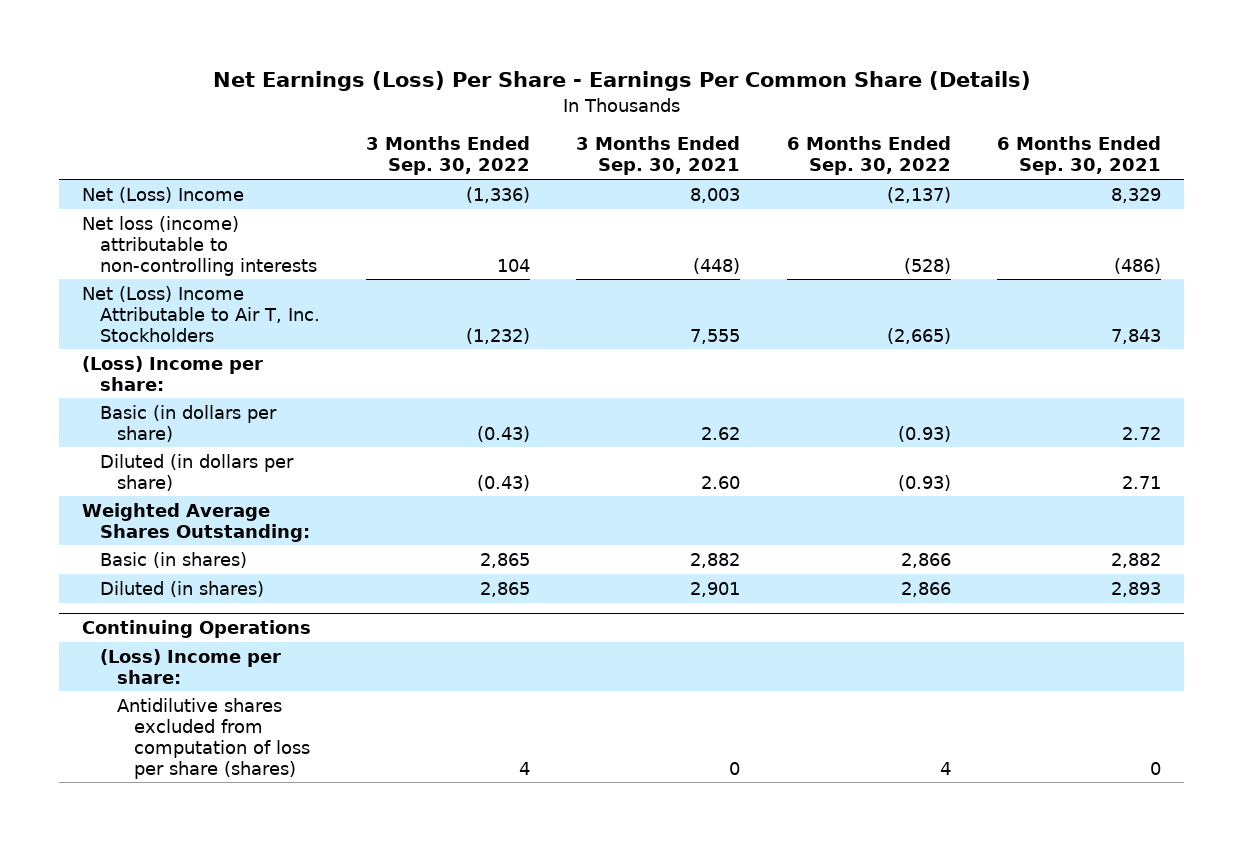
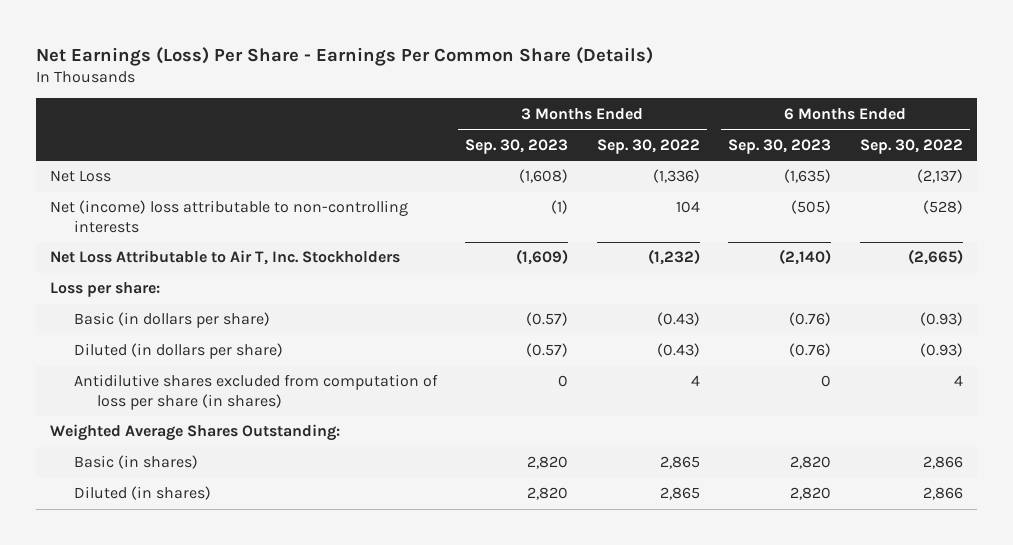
- | 3 Months Ended Sep. 30, 2022 | 3 Months Ended Sep. 30, 2021 | 6 Months Ended Sep. 30, 2022 | 6 Months Ended Sep. 30, 2021
+ | 3 Months Ended Sep. 30, 2023 | 3 Months Ended Sep. 30, 2022 | 6 Months Ended Sep. 30, 2023 | 6 Months Ended Sep. 30, 2022
- Net (Loss) Income | (1,336) | 8,003 | (2,137) | 8,329
- Net loss (income) attributable to non-controlling interests | 104 | (448) | (528) | (486)
- Net (Loss) Income Attributable to Air T, Inc. Stockholders | (1,232) | 7,555 | (2,665) | 7,843
- (Loss) Income per share:
+ Net Loss | (1,608) | (1,336) | (1,635) | (2,137)
+ Net (income) loss attributable to non-controlling interests | (1) | 104 | (505) | (528)
+ Net Loss Attributable to Air T, Inc. Stockholders | (1,609) | (1,232) | (2,140) | (2,665)
+ Loss per share:
+ Antidilutive shares excluded from computation of loss per share (in shares) | 0 | 4 | 0 | 4
- Continuing Operations
- (Loss) Income per share:
- Antidilutive shares excluded from computation of loss per share (shares) | 4 | 0 | 4 | 0

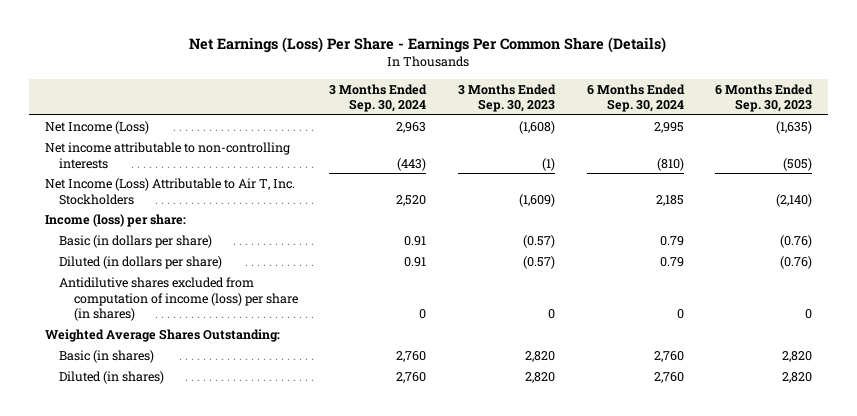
- | 3 Months Ended Sep. 30, 2023 | 3 Months Ended Sep. 30, 2022 | 6 Months Ended Sep. 30, 2023 | 6 Months Ended Sep. 30, 2022
+ | 3 Months Ended Sep. 30, 2024 | 3 Months Ended Sep. 30, 2023 | 6 Months Ended Sep. 30, 2024 | 6 Months Ended Sep. 30, 2023
- Net Loss | (1,608) | (1,336) | (1,635) | (2,137)
- Net (income) loss attributable to non-controlling interests | (1) | 104 | (505) | (528)
- Net Loss Attributable to Air T, Inc. Stockholders | (1,609) | (1,232) | (2,140) | (2,665)
- Loss per share:
+ Net Income (Loss) | 2,963 | (1,608) | 2,995 | (1,635)
+ Net income attributable to non-controlling interests | (443) | (1) | (810) | (505)
+ Net Income (Loss) Attributable to Air T, Inc. Stockholders | 2,520 | (1,609) | 2,185 | (2,140)
+ Income (loss) per share:
- Antidilutive shares excluded from computation of loss per share (in shares) | 0 | 4 | 0 | 4
+ Antidilutive shares excluded from computation of income (loss) per share (in shares) | 0 | 0 | 0 | 0

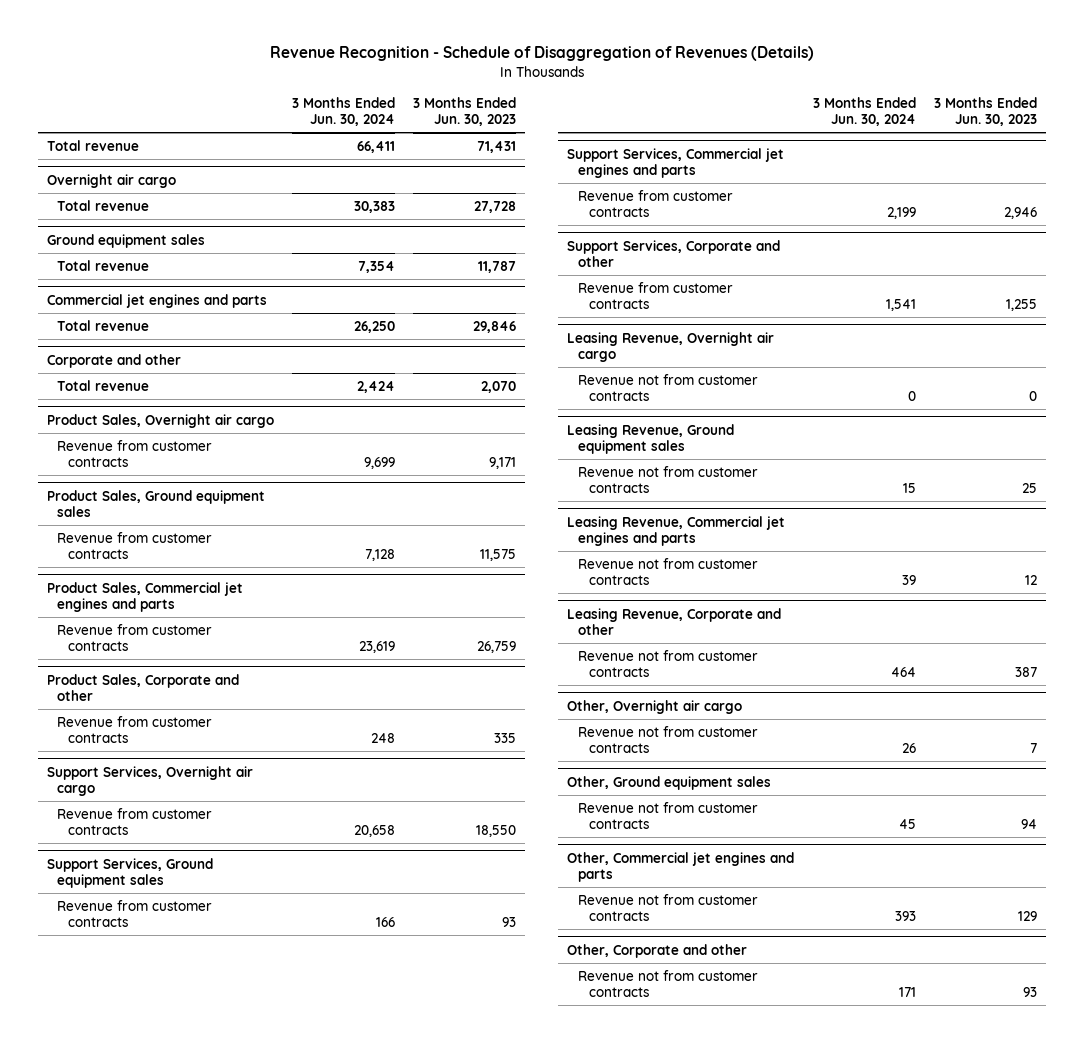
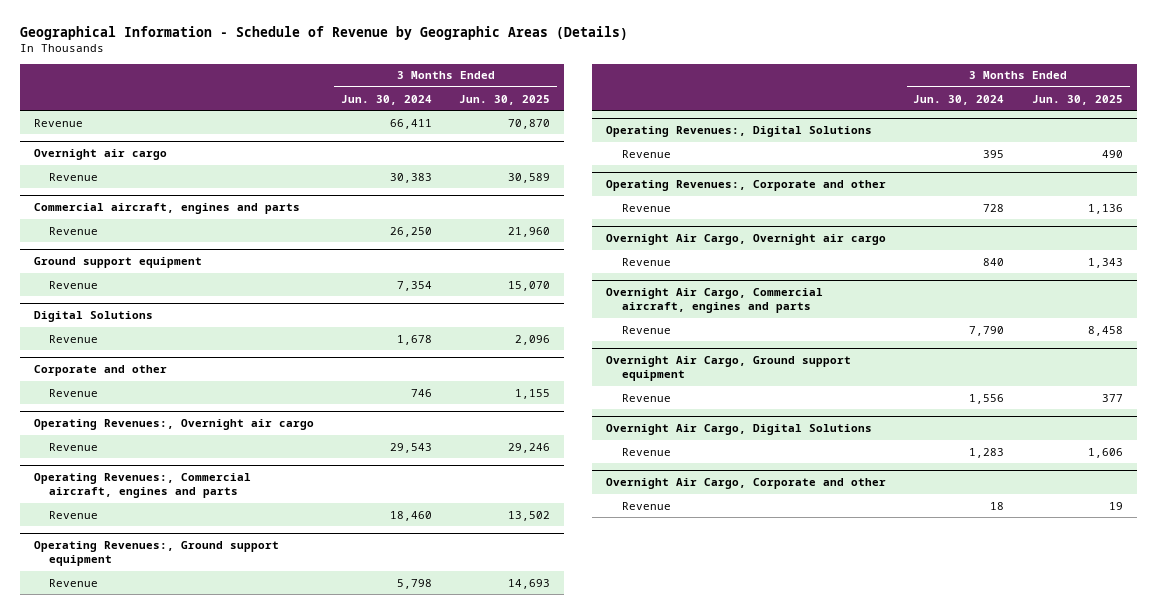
- Revenue Recognition - Schedule of Disaggregation of Revenues (Details)
+ Geographical Information - Schedule of Revenue by Geographic Areas (Details)
- | 3 Months Ended Jun. 30, 2024 | 3 Months Ended Jun. 30, 2023
+ | 3 Months Ended Jun. 30, 2024 | 3 Months Ended Jun. 30, 2025
- Total revenue | 66,411 | 71,431
+ Revenue | 66,411 | 70,870
@ Overnight air cargo
- Total revenue | 30,383 | 27,728
- Ground equipment sales
- Total revenue | 7,354 | 11,787
- Commercial jet engines and parts
- Total revenue | 26,250 | 29,846
@ Overnight air cargo
+ Revenue | 30,383 | 30,589
+ Commercial aircraft, engines and parts
+ Revenue | 26,250 | 21,960
+ Ground support equipment
+ Revenue | 7,354 | 15,070
+ Digital Solutions
+ Revenue | 1,678 | 2,096
@ Corporate and other
- Total revenue | 2,424 | 2,070
- Product Sales, Overnight air cargo
- Revenue from customer contracts | 9,699 | 9,171
- Product Sales, Ground equipment sales
- Revenue from customer contracts | 7,128 | 11,575
- Product Sales, Commercial jet engines and parts
- Revenue from customer contracts | 23,619 | 26,759
- Product Sales, Corporate and other
- Revenue from customer contracts | 248 | 335
- Support Services, Overnight air cargo
- Revenue from customer contracts | 20,658 | 18,550
- Support Services, Ground equipment sales
- Revenue from customer contracts | 166 | 93
- Support Services, Commercial jet engines and parts
- Revenue from customer contracts | 2,199 | 2,946
- Support Services, Corporate and other
- Revenue from customer contracts | 1,541 | 1,255
- Leasing Revenue, Overnight air cargo
- Revenue not from customer contracts | 0 | 0
- Leasing Revenue, Ground equipment sales
- Revenue not from customer contracts | 15 | 25
- Leasing Revenue, Commercial jet engines and parts
- Revenue not from customer contracts | 39 | 12
- Leasing Revenue, Corporate and other
- Revenue not from customer contracts | 464 | 387
- Other, Overnight air cargo
- Revenue not from customer contracts | 26 | 7
- Other, Ground equipment sales
- Revenue not from customer contracts | 45 | 94
- Other, Commercial jet engines and parts
- Revenue not from customer contracts | 393 | 129
- Other, Corporate and other
- Revenue not from customer contracts | 171 | 93
@ Corporate and other
+ Revenue | 746 | 1,155
+ Operating Revenues:, Overnight air cargo
+ Revenue | 29,543 | 29,246
+ Operating Revenues:, Commercial aircraft, engines and parts
+ Revenue | 18,460 | 13,502
+ Operating Revenues:, Ground support equipment
+ Revenue | 5,798 | 14,693
+ Operating Revenues:, Digital Solutions
+ Revenue | 395 | 490
+ Operating Revenues:, Corporate and other
+ Revenue | 728 | 1,136
+ Overnight Air Cargo, Overnight air cargo
+ Revenue | 840 | 1,343
+ Overnight Air Cargo, Commercial aircraft, engines and parts
+ Revenue | 7,790 | 8,458
+ Overnight Air Cargo, Ground support equipment
+ Revenue | 1,556 | 377
+ Overnight Air Cargo, Digital Solutions
+ Revenue | 1,283 | 1,606
+ Overnight Air Cargo, Corporate and other
+ Revenue | 18 | 19

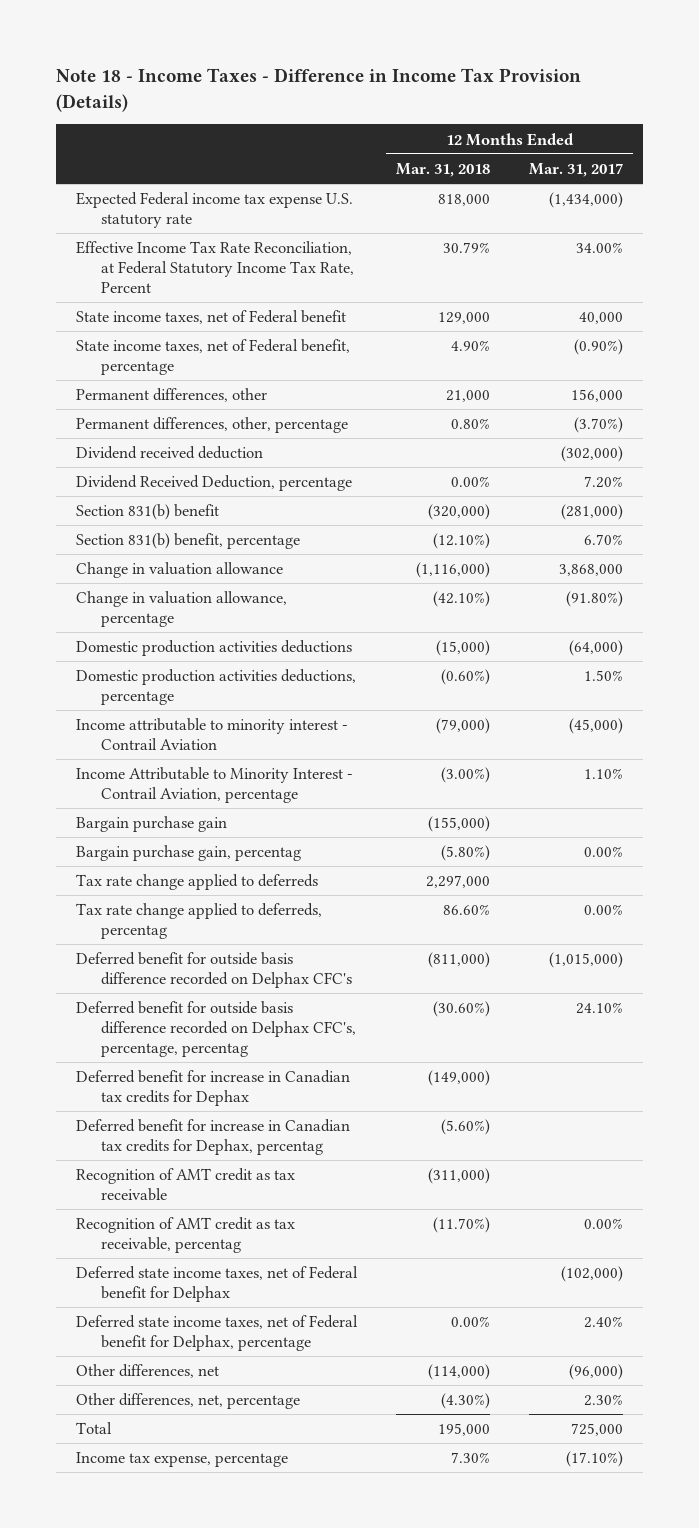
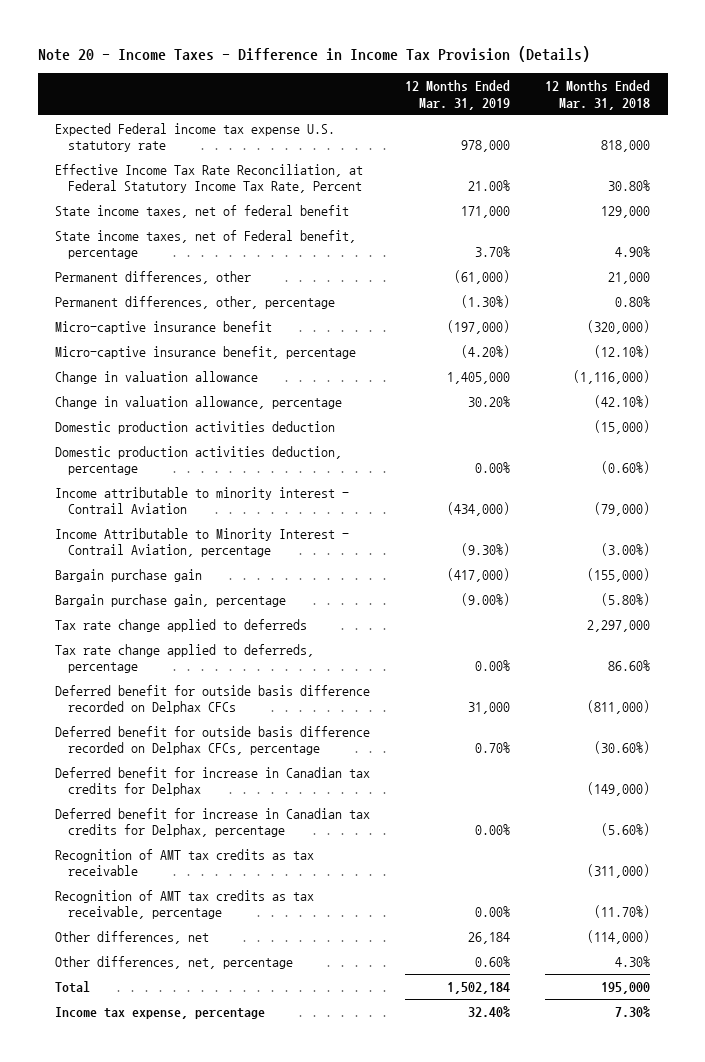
- Note 18 - Income Taxes - Difference in Income Tax Provision (Details)
+ Note 20 - Income Taxes - Difference in Income Tax Provision (Details)
- | 12 Months Ended Mar. 31, 2018 | 12 Months Ended Mar. 31, 2017
+ | 12 Months Ended Mar. 31, 2019 | 12 Months Ended Mar. 31, 2018
- Effective Income Tax Rate Reconciliation, at Federal Statutory Income Tax Rate, Percent | 30.79% | 34.00%
- State income taxes, net of Federal benefit | 129,000 | 40,000
+ Effective Income Tax Rate Reconciliation, at Federal Statutory Income Tax Rate, Percent | 21.00% | 30.80%
+ State income taxes, net of federal benefit | 171,000 | 129,000
- Dividend received deduction | | (302,000)
- Dividend Received Deduction, percentage | 0.00% | 7.20%
- Section 831(b) benefit | (320,000) | (281,000)
- Section 831(b) benefit, percentage | (12.10%) | 6.70%
+ Micro-captive insurance benefit | (197,000) | (320,000)
+ Micro-captive insurance benefit, percentage | (4.20%) | (12.10%)
- Domestic production activities deductions | (15,000) | (64,000)
- Domestic production activities deductions, percentage | (0.60%) | 1.50%
+ Domestic production activities deduction | | (15,000)
+ Domestic production activities deduction, percentage | 0.00% | (0.60%)
- Bargain purchase gain, percentag | (5.80%) | 0.00%
+ Bargain purchase gain, percentage | (9.00%) | (5.80%)
- Tax rate change applied to deferreds, percentag | 86.60% | 0.00%
- Deferred benefit for outside basis difference recorded on Delphax CFC's | (811,000) | (1,015,000)
- Deferred benefit for outside basis difference recorded on Delphax CFC's, percentage, percentag | (30.60%) | 24.10%
- Deferred benefit for increase in Canadian tax credits for Dephax | (149,000) |
- Deferred benefit for increase in Canadian tax credits for Dephax, percentag | (5.60%) |
- Recognition of AMT credit as tax receivable | (311,000) |
- Recognition of AMT credit as tax receivable, percentag | (11.70%) | 0.00%
- Deferred state income taxes, net of Federal benefit for Delphax | | (102,000)
- Deferred state income taxes, net of Federal benefit for Delphax, percentage | 0.00% | 2.40%
+ Tax rate change applied to deferreds, percentage | 0.00% | 86.60%
+ Deferred benefit for outside basis difference recorded on Delphax CFCs | 31,000 | (811,000)
+ Deferred benefit for outside basis difference recorded on Delphax CFCs, percentage | 0.70% | (30.60%)
+ Deferred benefit for increase in Canadian tax credits for Delphax | | (149,000)
+ Deferred benefit for increase in Canadian tax credits for Delphax, percentage | 0.00% | (5.60%)
+ Recognition of AMT tax credits as tax receivable | | (311,000)
+ Recognition of AMT tax credits as tax receivable, percentage | 0.00% | (11.70%)
- Other differences, net, percentage | (4.30%) | 2.30%
+ Other differences, net, percentage | 0.60% | 4.30%

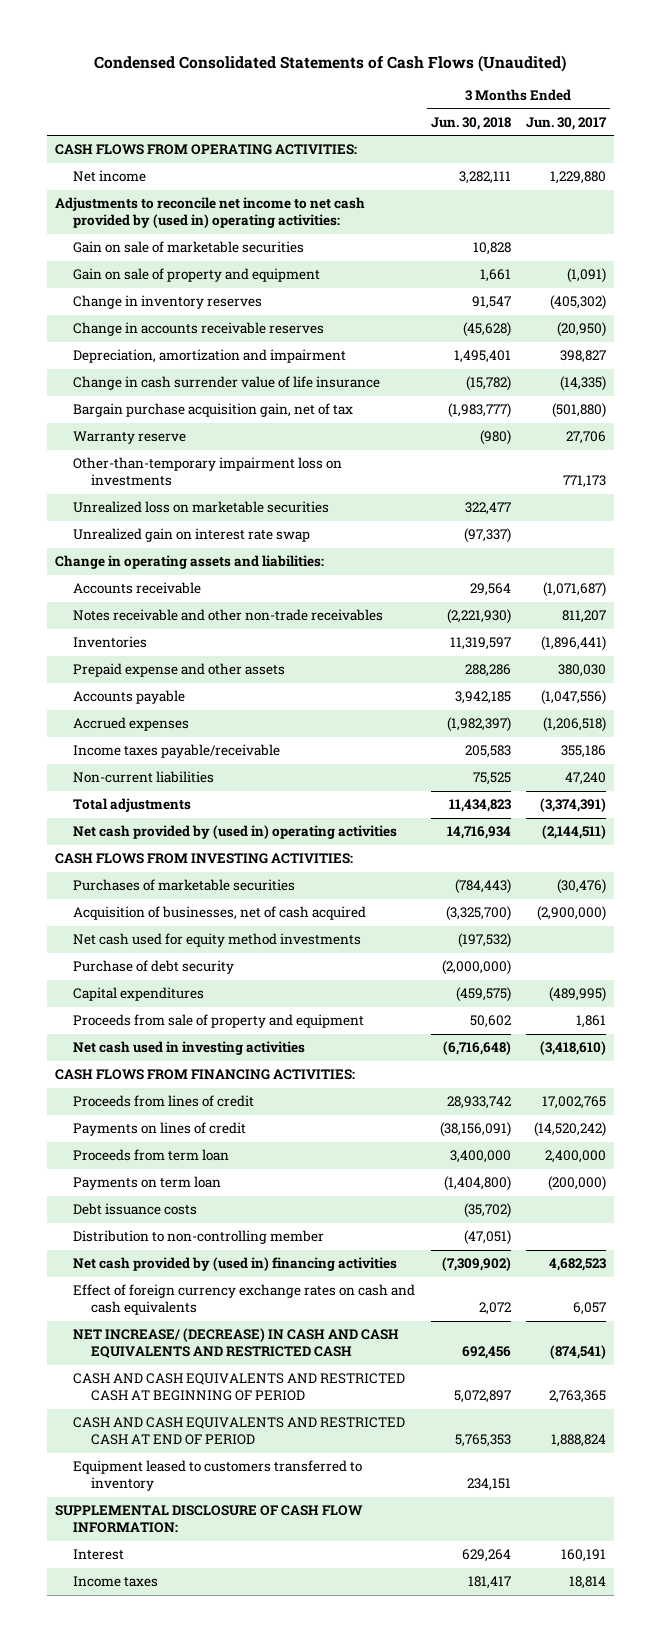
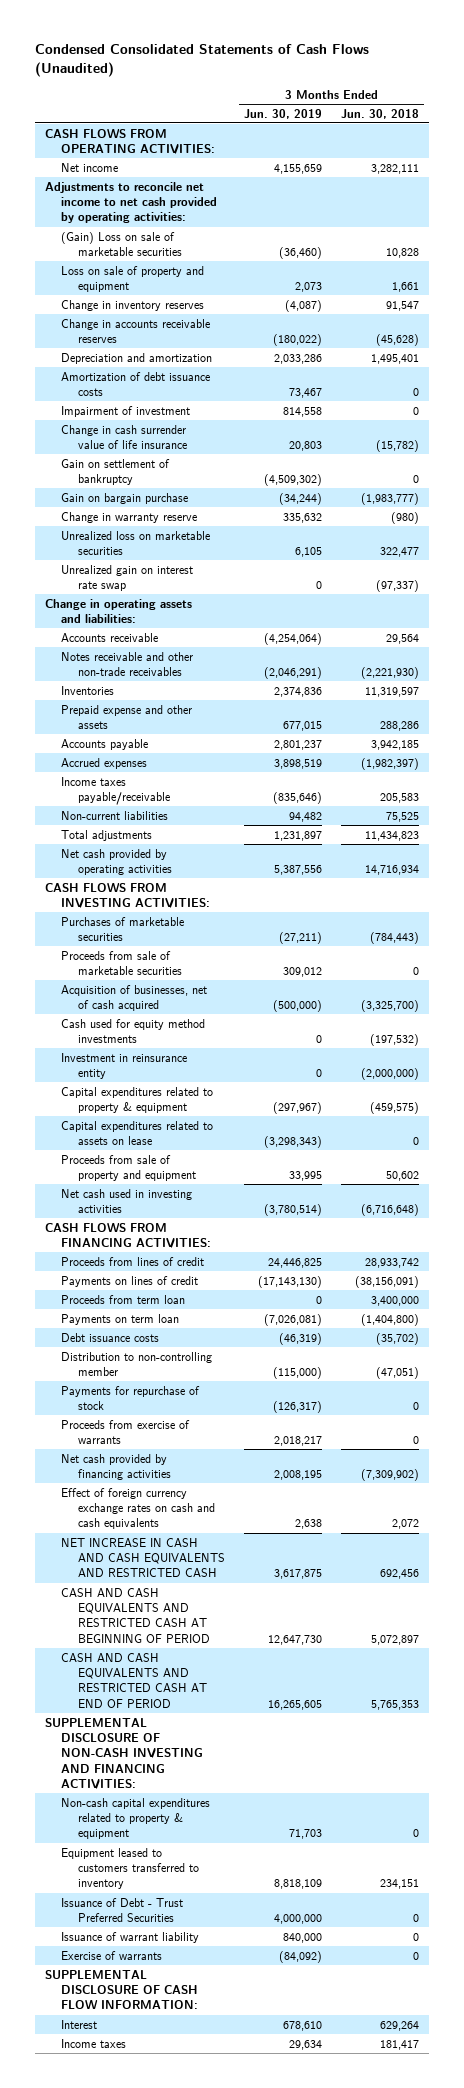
- | 3 Months Ended Jun. 30, 2018 | 3 Months Ended Jun. 30, 2017
+ | 3 Months Ended Jun. 30, 2019 | 3 Months Ended Jun. 30, 2018
- Adjustments to reconcile net income to net cash provided by (used in) operating activities:
- Gain on sale of marketable securities | 10,828 |
- Gain on sale of property and equipment | 1,661 | (1,091)
+ Adjustments to reconcile net income to net cash provided by operating activities:
+ (Gain) Loss on sale of marketable securities | (36,460) | 10,828
+ Loss on sale of property and equipment | 2,073 | 1,661
- Depreciation, amortization and impairment | 1,495,401 | 398,827
+ Depreciation and amortization | 2,033,286 | 1,495,401
+ Amortization of debt issuance costs | 73,467 | 0
+ Impairment of investment | 814,558 | 0
- Bargain purchase acquisition gain, net of tax | (1,983,777) | (501,880)
- Warranty reserve | (980) | 27,706
- Other-than-temporary impairment loss on investments | | 771,173
+ Gain on settlement of bankruptcy | (4,509,302) | 0
+ Gain on bargain purchase | (34,244) | (1,983,777)
+ Change in warranty reserve | 335,632 | (980)
- Net cash provided by (used in) operating activities | 14,716,934 | (2,144,511)
+ Net cash provided by operating activities | 5,387,556 | 14,716,934
+ Proceeds from sale of marketable securities | 309,012 | 0
- Net cash used for equity method investments | (197,532) |
- Purchase of debt security | (2,000,000) |
- Capital expenditures | (459,575) | (489,995)
+ Cash used for equity method investments | 0 | (197,532)
+ Investment in reinsurance entity | 0 | (2,000,000)
+ Capital expenditures related to property & equipment | (297,967) | (459,575)
+ Capital expenditures related to assets on lease | (3,298,343) | 0
- Net cash provided by (used in) financing activities | (7,309,902) | 4,682,523
+ Payments for repurchase of stock | (126,317) | 0
+ Proceeds from exercise of warrants | 2,018,217 | 0
+ Net cash provided by financing activities | 2,008,195 | (7,309,902)
- NET INCREASE/ (DECREASE) IN CASH AND CASH EQUIVALENTS AND RESTRICTED CASH | 692,456 | (874,541)
+ NET INCREASE IN CASH AND CASH EQUIVALENTS AND RESTRICTED CASH | 3,617,875 | 692,456
+ SUPPLEMENTAL DISCLOSURE OF NON-CASH INVESTING AND FINANCING ACTIVITIES:
+ Non-cash capital expenditures related to property & equipment | 71,703 | 0
+ Issuance of Debt - Trust Preferred Securities | 4,000,000 | 0
+ Issuance of warrant liability | 840,000 | 0
+ Exercise of warrants | (84,092) | 0

